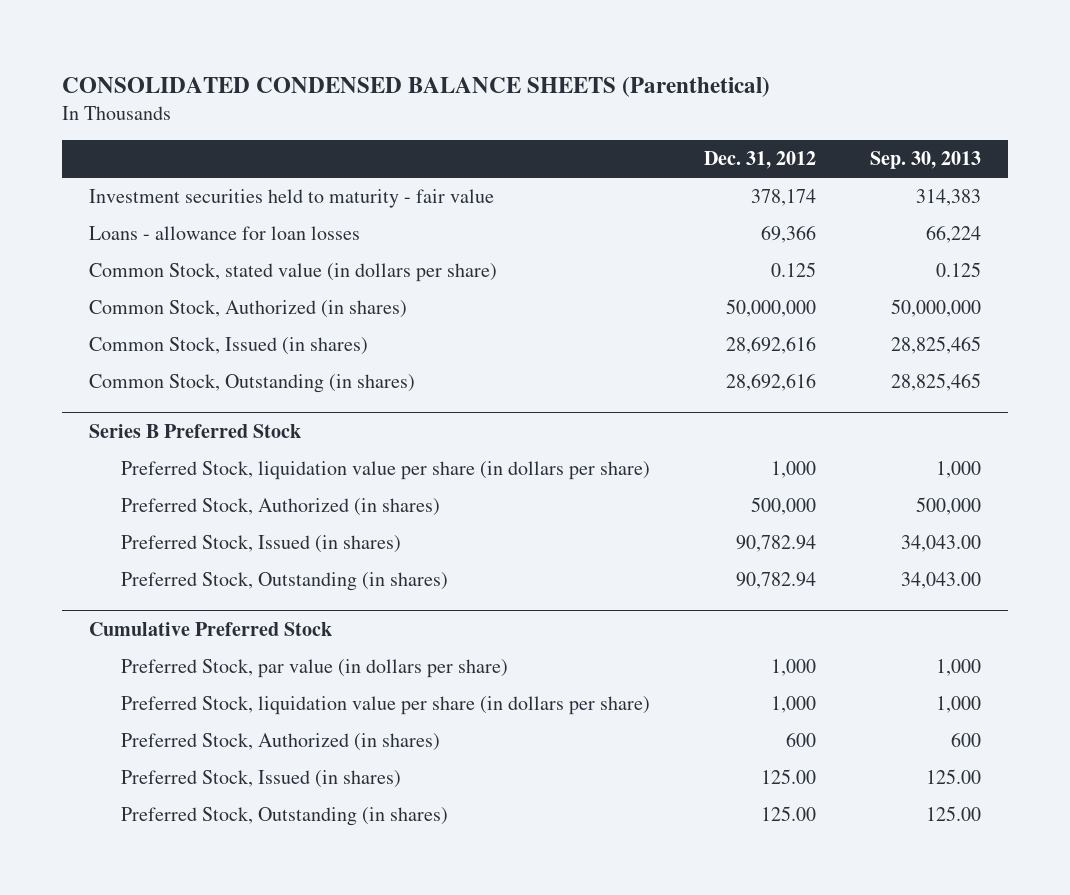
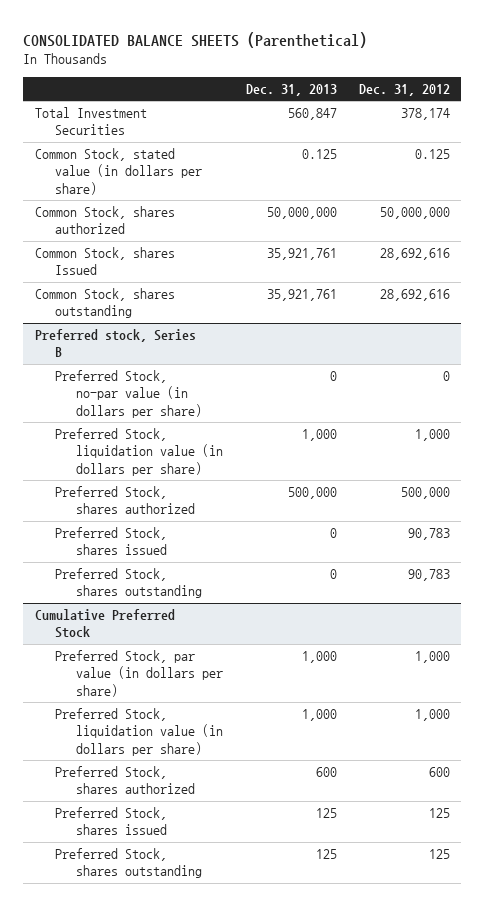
- CONSOLIDATED CONDENSED BALANCE SHEETS (Parenthetical)
+ CONSOLIDATED BALANCE SHEETS (Parenthetical)
- | Dec. 31, 2012 | Sep. 30, 2013
+ | Dec. 31, 2013 | Dec. 31, 2012
- Investment securities held to maturity - fair value | 378,174 | 314,383
- Loans - allowance for loan losses | 69,366 | 66,224
+ Total Investment Securities | 560,847 | 378,174
- Common Stock, Authorized (in shares) | 50,000,000 | 50,000,000
- Common Stock, Issued (in shares) | 28,692,616 | 28,825,465
- Common Stock, Outstanding (in shares) | 28,692,616 | 28,825,465
- Series B Preferred Stock
- Preferred Stock, liquidation value per share (in dollars per share) | 1,000 | 1,000
- Preferred Stock, Authorized (in shares) | 500,000 | 500,000
- Preferred Stock, Issued (in shares) | 90,782.94 | 34,043.00
- Preferred Stock, Outstanding (in shares) | 90,782.94 | 34,043.00
+ Common Stock, shares authorized | 50,000,000 | 50,000,000
+ Common Stock, shares Issued | 35,921,761 | 28,692,616
+ Common Stock, shares outstanding | 35,921,761 | 28,692,616
+ Preferred stock, Series B
+ Preferred Stock, no-par value (in dollars per share) | 0 | 0
+ Preferred Stock, liquidation value (in dollars per share) | 1,000 | 1,000
+ Preferred Stock, shares authorized | 500,000 | 500,000
+ Preferred Stock, shares issued | 0 | 90,783
+ Preferred Stock, shares outstanding | 0 | 90,783
@ Cumulative Preferred Stock
- Preferred Stock, liquidation value per share (in dollars per share) | 1,000 | 1,000
- Preferred Stock, Authorized (in shares) | 600 | 600
- Preferred Stock, Issued (in shares) | 125.00 | 125.00
- Preferred Stock, Outstanding (in shares) | 125.00 | 125.00
+ Preferred Stock, liquidation value (in dollars per share) | 1,000 | 1,000
+ Preferred Stock, shares authorized | 600 | 600
+ Preferred Stock, shares issued | 125 | 125
+ Preferred Stock, shares outstanding | 125 | 125

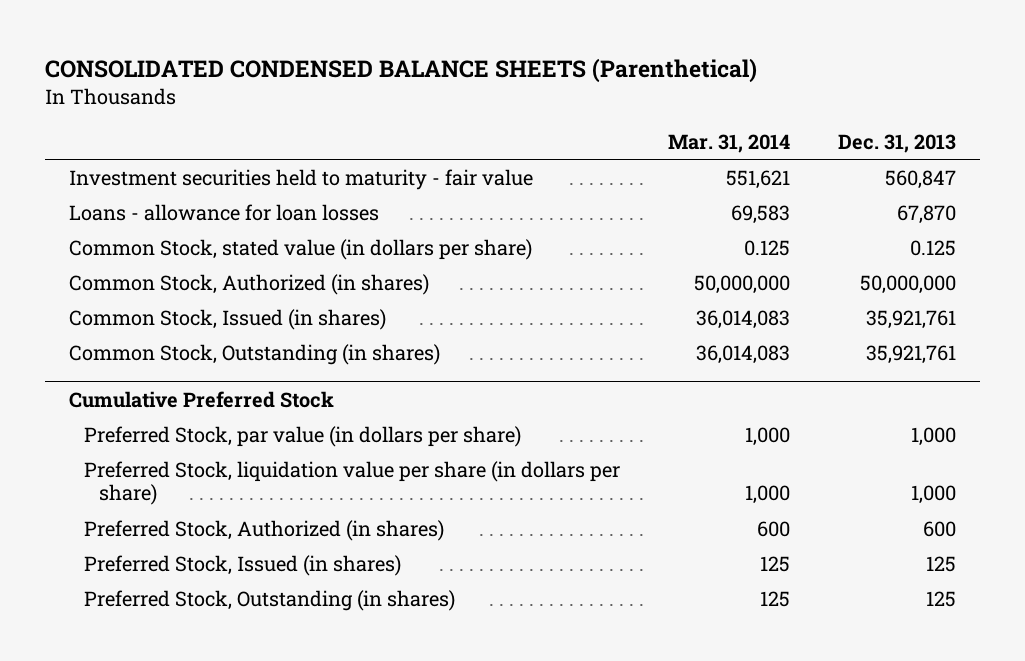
- CONSOLIDATED BALANCE SHEETS (Parenthetical)
+ CONSOLIDATED CONDENSED BALANCE SHEETS (Parenthetical)
- | Dec. 31, 2013 | Dec. 31, 2012
+ | Mar. 31, 2014 | Dec. 31, 2013
- Total Investment Securities | 560,847 | 378,174
+ Investment securities held to maturity - fair value | 551,621 | 560,847
+ Loans - allowance for loan losses | 69,583 | 67,870
- Common Stock, shares authorized | 50,000,000 | 50,000,000
- Common Stock, shares Issued | 35,921,761 | 28,692,616
- Common Stock, shares outstanding | 35,921,761 | 28,692,616
- Preferred stock, Series B
- Preferred Stock, no-par value (in dollars per share) | 0 | 0
- Preferred Stock, liquidation value (in dollars per share) | 1,000 | 1,000
- Preferred Stock, shares authorized | 500,000 | 500,000
- Preferred Stock, shares issued | 0 | 90,783
- Preferred Stock, shares outstanding | 0 | 90,783
+ Common Stock, Authorized (in shares) | 50,000,000 | 50,000,000
+ Common Stock, Issued (in shares) | 36,014,083 | 35,921,761
+ Common Stock, Outstanding (in shares) | 36,014,083 | 35,921,761
@ Cumulative Preferred Stock
- Preferred Stock, liquidation value (in dollars per share) | 1,000 | 1,000
- Preferred Stock, shares authorized | 600 | 600
- Preferred Stock, shares issued | 125 | 125
- Preferred Stock, shares outstanding | 125 | 125
+ Preferred Stock, liquidation value per share (in dollars per share) | 1,000 | 1,000
+ Preferred Stock, Authorized (in shares) | 600 | 600
+ Preferred Stock, Issued (in shares) | 125 | 125
+ Preferred Stock, Outstanding (in shares) | 125 | 125

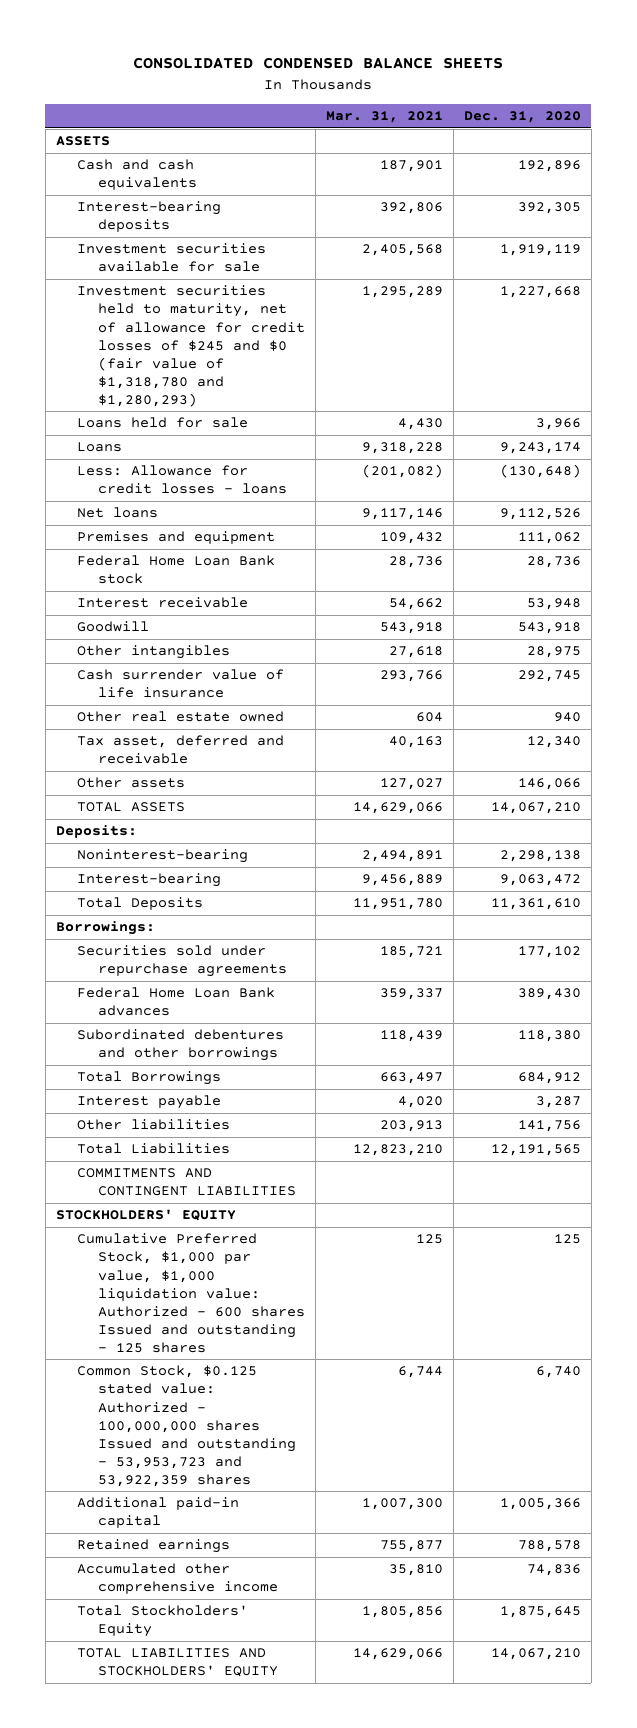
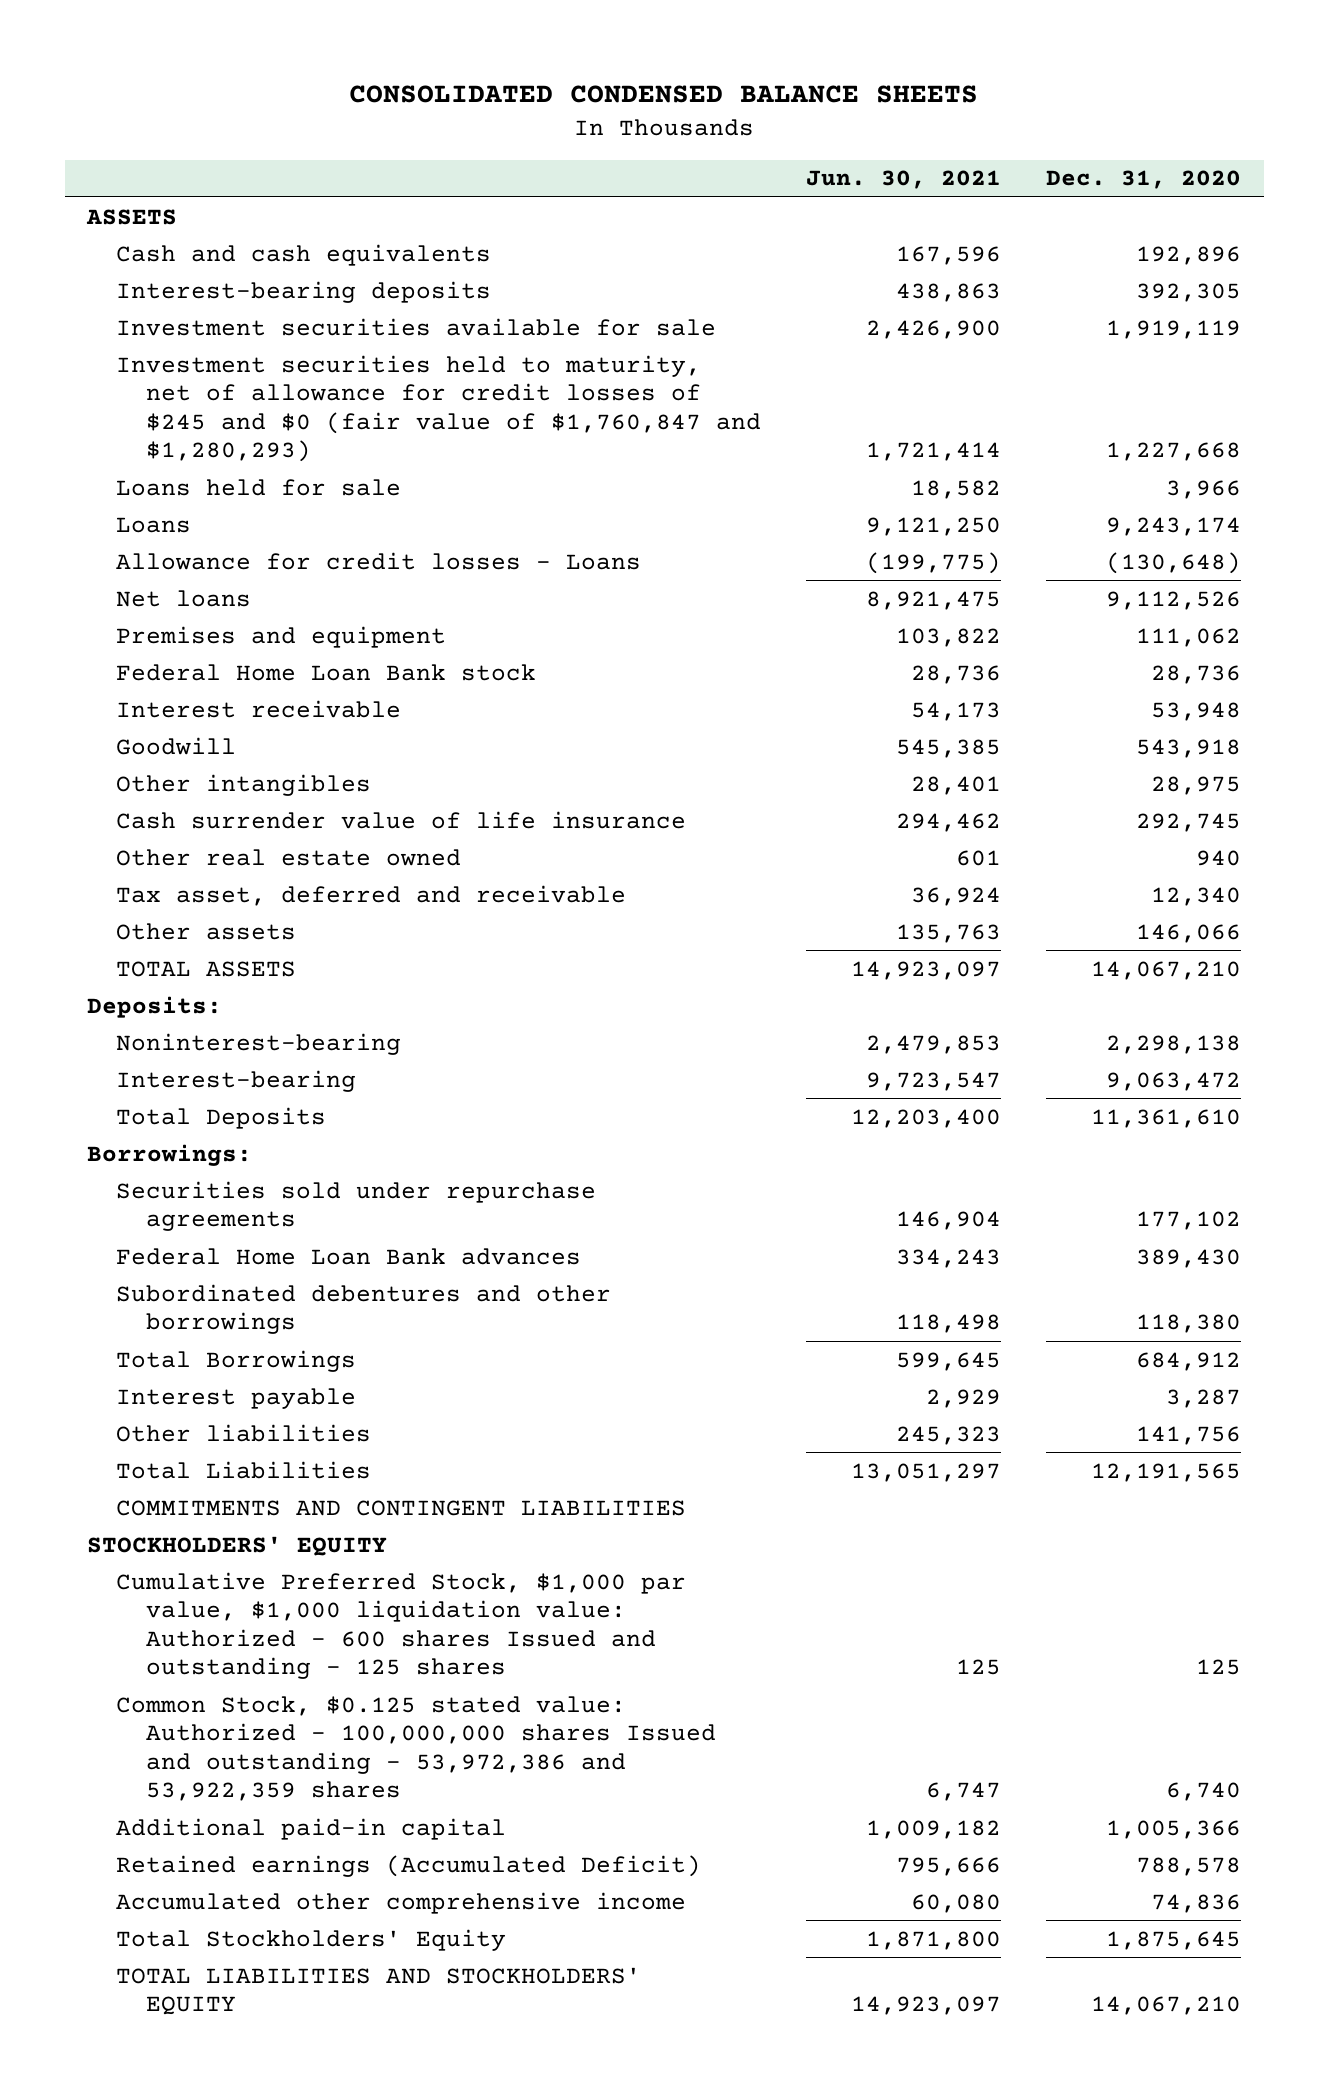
- | Mar. 31, 2021 | Dec. 31, 2020
+ | Jun. 30, 2021 | Dec. 31, 2020
- Investment securities held to maturity, net of allowance for credit losses of $245 and $0 (fair value of $1,318,780 and $1,280,293) | 1,295,289 | 1,227,668
+ Investment securities held to maturity, net of allowance for credit losses of $245 and $0 (fair value of $1,760,847 and $1,280,293) | 1,721,414 | 1,227,668
- Less: Allowance for credit losses - loans | (201,082) | (130,648)
+ Allowance for credit losses - Loans | (199,775) | (130,648)
- Common Stock, $0.125 stated value: Authorized - 100,000,000 shares Issued and outstanding - 53,953,723 and 53,922,359 shares | 6,744 | 6,740
+ Common Stock, $0.125 stated value: Authorized - 100,000,000 shares Issued and outstanding - 53,972,386 and 53,922,359 shares | 6,747 | 6,740
- Retained earnings | 755,877 | 788,578
+ Retained earnings (Accumulated Deficit) | 795,666 | 788,578

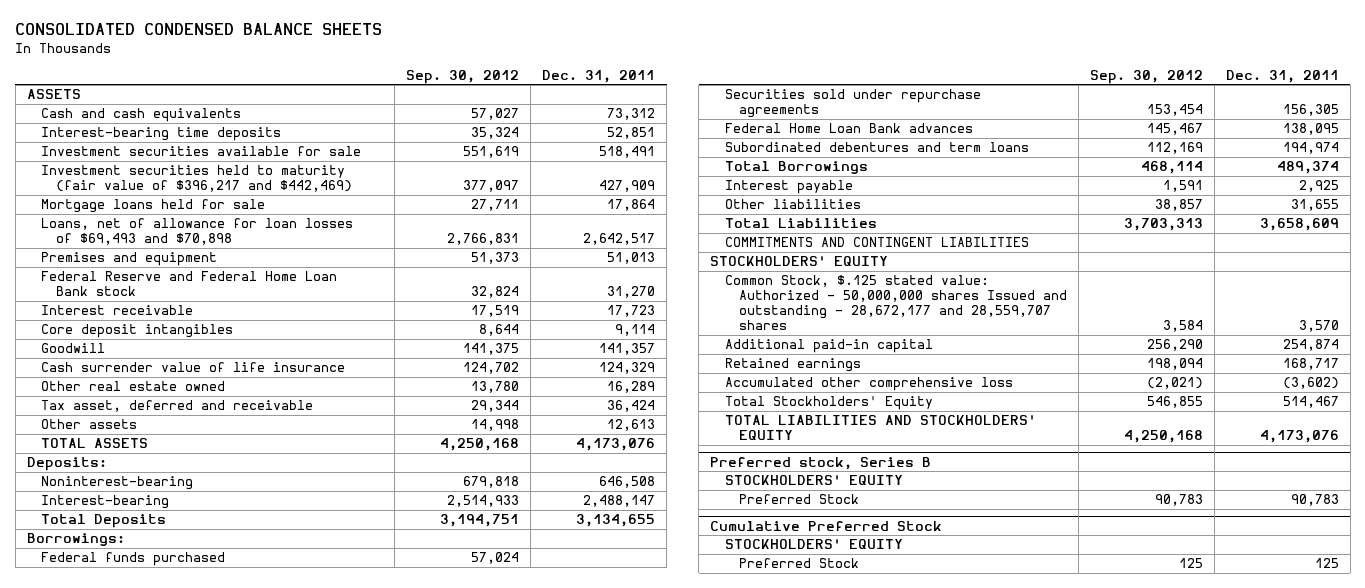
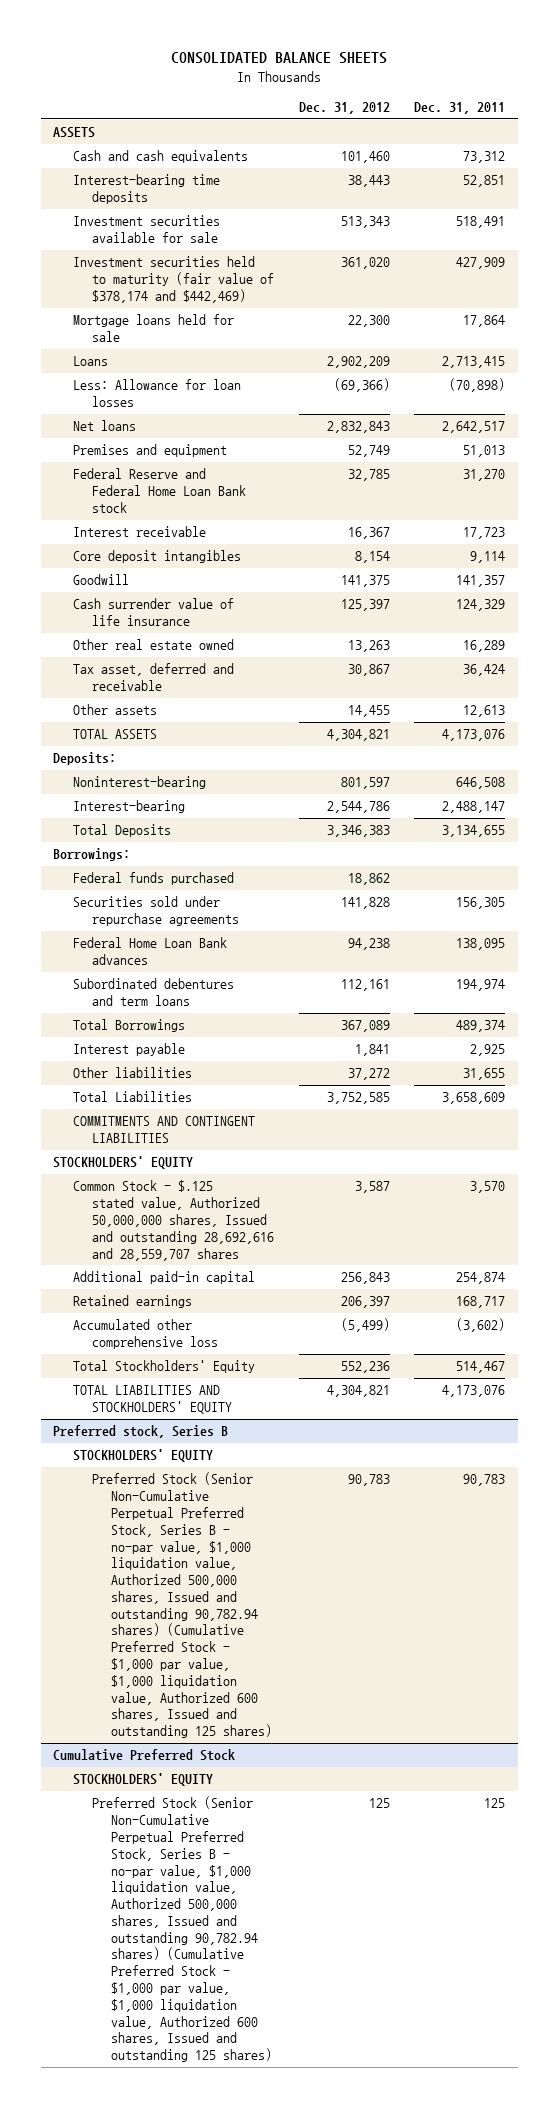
- CONSOLIDATED CONDENSED BALANCE SHEETS
+ CONSOLIDATED BALANCE SHEETS
- | Sep. 30, 2012 | Dec. 31, 2011
+ | Dec. 31, 2012 | Dec. 31, 2011
- Investment securities held to maturity (fair value of $396,217 and $442,469) | 377,097 | 427,909
+ Investment securities held to maturity (fair value of $378,174 and $442,469) | 361,020 | 427,909
- Loans, net of allowance for loan losses of $69,493 and $70,898 | 2,766,831 | 2,642,517
+ Loans | 2,902,209 | 2,713,415
+ Less: Allowance for loan losses | (69,366) | (70,898)
+ Net loans | 2,832,843 | 2,642,517
- Common Stock, $.125 stated value: Authorized - 50,000,000 shares Issued and outstanding - 28,672,177 and 28,559,707 shares | 3,584 | 3,570
+ Common Stock - $.125 stated value, Authorized 50,000,000 shares, Issued and outstanding 28,692,616 and 28,559,707 shares | 3,587 | 3,570
@ Preferred stock, Series B
- Preferred Stock | 90,783 | 90,783
+ Preferred Stock (Senior Non-Cumulative Perpetual Preferred Stock, Series B - no-par value, $1,000 liquidation value, Authorized 500,000 shares, Issued and outstanding 90,782.94 shares) (Cumulative Preferred Stock - $1,000 par value, $1,000 liquidation value, Authorized 600 shares, Issued and outstanding 125 shares) | 90,783 | 90,783
@ Cumulative Preferred Stock
- Preferred Stock | 125 | 125
+ Preferred Stock (Senior Non-Cumulative Perpetual Preferred Stock, Series B - no-par value, $1,000 liquidation value, Authorized 500,000 shares, Issued and outstanding 90,782.94 shares) (Cumulative Preferred Stock - $1,000 par value, $1,000 liquidation value, Authorized 600 shares, Issued and outstanding 125 shares) | 125 | 125

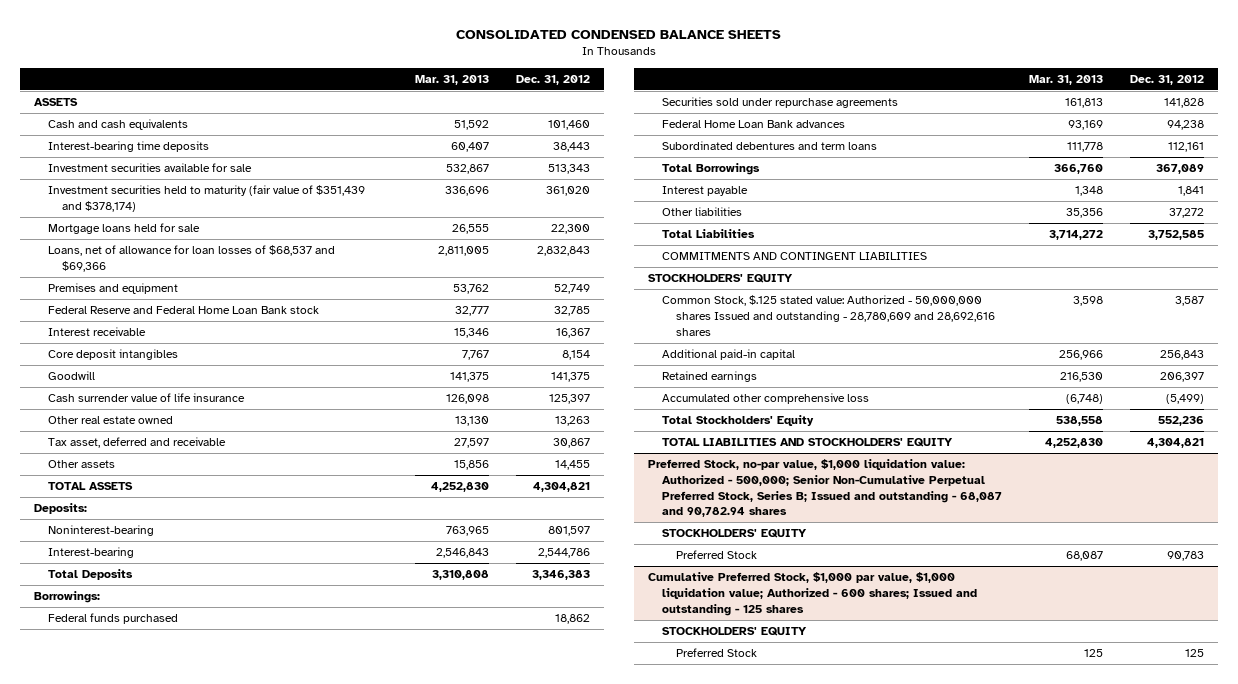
- CONSOLIDATED BALANCE SHEETS
+ CONSOLIDATED CONDENSED BALANCE SHEETS
- | Dec. 31, 2012 | Dec. 31, 2011
+ | Mar. 31, 2013 | Dec. 31, 2012
- Investment securities held to maturity (fair value of $378,174 and $442,469) | 361,020 | 427,909
+ Investment securities held to maturity (fair value of $351,439 and $378,174) | 336,696 | 361,020
- Loans | 2,902,209 | 2,713,415
- Less: Allowance for loan losses | (69,366) | (70,898)
- Net loans | 2,832,843 | 2,642,517
+ Loans, net of allowance for loan losses of $68,537 and $69,366 | 2,811,005 | 2,832,843
- Common Stock - $.125 stated value, Authorized 50,000,000 shares, Issued and outstanding 28,692,616 and 28,559,707 shares | 3,587 | 3,570
+ Common Stock, $.125 stated value: Authorized - 50,000,000 shares Issued and outstanding - 28,780,609 and 28,692,616 shares | 3,598 | 3,587
- Preferred stock, Series B
+ Preferred Stock, no-par value, $1,000 liquidation value: Authorized - 500,000; Senior Non-Cumulative Perpetual Preferred Stock, Series B; Issued and outstanding - 68,087 and 90,782.94 shares
- Preferred Stock (Senior Non-Cumulative Perpetual Preferred Stock, Series B - no-par value, $1,000 liquidation value, Authorized 500,000 shares, Issued and outstanding 90,782.94 shares) (Cumulative Preferred Stock - $1,000 par value, $1,000 liquidation value, Authorized 600 shares, Issued and outstanding 125 shares) | 90,783 | 90,783
- Cumulative Preferred Stock
+ Preferred Stock | 68,087 | 90,783
+ Cumulative Preferred Stock, $1,000 par value, $1,000 liquidation value; Authorized - 600 shares; Issued and outstanding - 125 shares
- Preferred Stock (Senior Non-Cumulative Perpetual Preferred Stock, Series B - no-par value, $1,000 liquidation value, Authorized 500,000 shares, Issued and outstanding 90,782.94 shares) (Cumulative Preferred Stock - $1,000 par value, $1,000 liquidation value, Authorized 600 shares, Issued and outstanding 125 shares) | 125 | 125
+ Preferred Stock | 125 | 125

